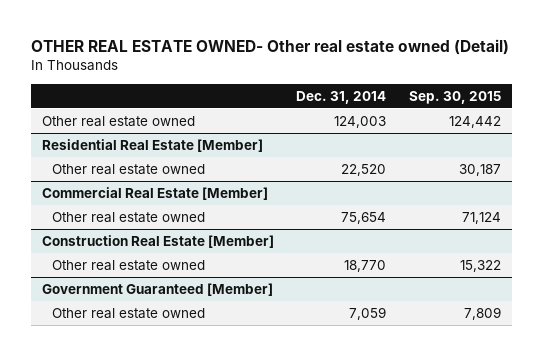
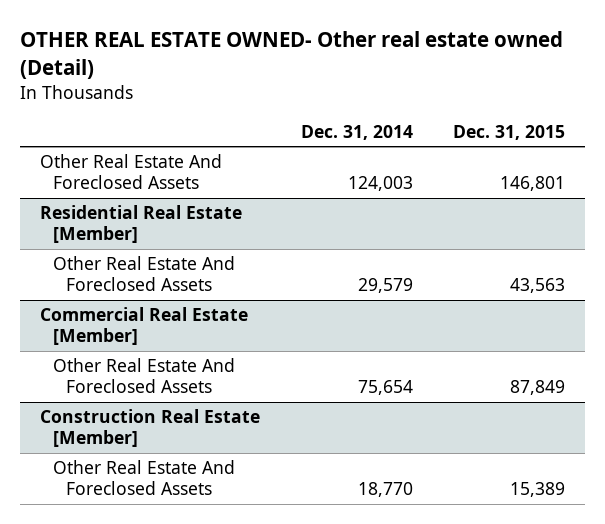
- | Dec. 31, 2014 | Sep. 30, 2015
+ | Dec. 31, 2014 | Dec. 31, 2015
- Other real estate owned | 124,003 | 124,442
+ Other Real Estate And Foreclosed Assets | 124,003 | 146,801
@ Residential Real Estate [Member]
- Other real estate owned | 22,520 | 30,187
+ Other Real Estate And Foreclosed Assets | 29,579 | 43,563
@ Commercial Real Estate [Member]
- Other real estate owned | 75,654 | 71,124
+ Other Real Estate And Foreclosed Assets | 75,654 | 87,849
@ Construction Real Estate [Member]
- Other real estate owned | 18,770 | 15,322
- Government Guaranteed [Member]
- Other real estate owned | 7,059 | 7,809
@ Construction Real Estate [Member]
+ Other Real Estate And Foreclosed Assets | 18,770 | 15,389

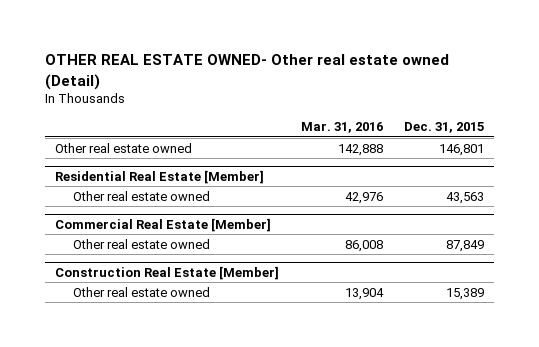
- | Dec. 31, 2014 | Dec. 31, 2015
+ | Mar. 31, 2016 | Dec. 31, 2015
- Other Real Estate And Foreclosed Assets | 124,003 | 146,801
+ Other real estate owned | 142,888 | 146,801
@ Residential Real Estate [Member]
- Other Real Estate And Foreclosed Assets | 29,579 | 43,563
+ Other real estate owned | 42,976 | 43,563
@ Commercial Real Estate [Member]
- Other Real Estate And Foreclosed Assets | 75,654 | 87,849
+ Other real estate owned | 86,008 | 87,849
@ Construction Real Estate [Member]
- Other Real Estate And Foreclosed Assets | 18,770 | 15,389
+ Other real estate owned | 13,904 | 15,389

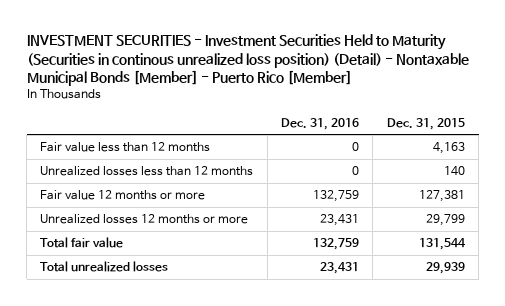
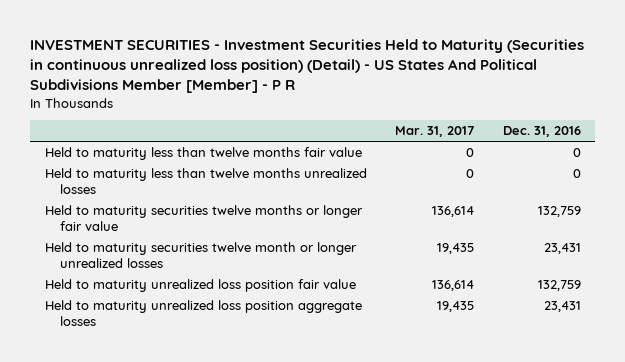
- INVESTMENT SECURITIES - Investment Securities Held to Maturity (Securities in continous unrealized loss position) (Detail) - Nontaxable Municipal Bonds [Member] - Puerto Rico [Member]
+ INVESTMENT SECURITIES - Investment Securities Held to Maturity (Securities in continuous unrealized loss position) (Detail) - US States And Political Subdivisions Member [Member] - P R
- | Dec. 31, 2016 | Dec. 31, 2015
+ | Mar. 31, 2017 | Dec. 31, 2016
- Fair value less than 12 months | 0 | 4,163
- Unrealized losses less than 12 months | 0 | 140
- Fair value 12 months or more | 132,759 | 127,381
- Unrealized losses 12 months or more | 23,431 | 29,799
- Total fair value | 132,759 | 131,544
- Total unrealized losses | 23,431 | 29,939
+ Held to maturity less than twelve months fair value | 0 | 0
+ Held to maturity less than twelve months unrealized losses | 0 | 0
+ Held to maturity securities twelve months or longer fair value | 136,614 | 132,759
+ Held to maturity securities twelve month or longer unrealized losses | 19,435 | 23,431
+ Held to maturity unrealized loss position fair value | 136,614 | 132,759
+ Held to maturity unrealized loss position aggregate losses | 19,435 | 23,431

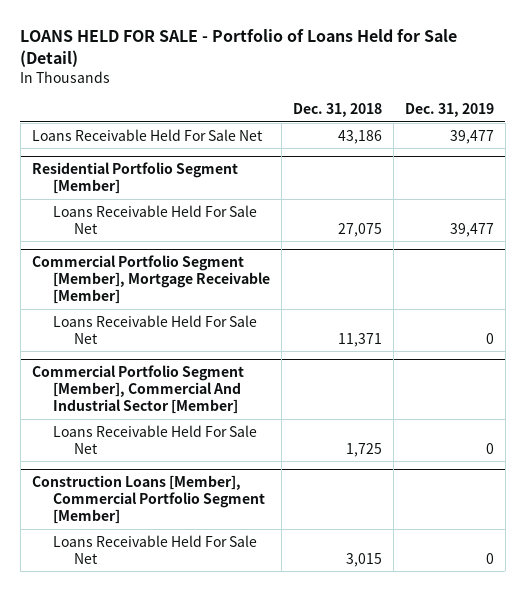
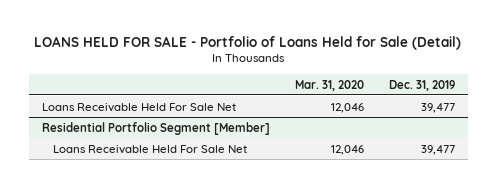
- | Dec. 31, 2018 | Dec. 31, 2019
+ | Mar. 31, 2020 | Dec. 31, 2019
- Commercial Portfolio Segment [Member], Mortgage Receivable [Member]
- Loans Receivable Held For Sale Net | 11,371 | 0
- Commercial Portfolio Segment [Member], Commercial And Industrial Sector [Member]
- Loans Receivable Held For Sale Net | 1,725 | 0
- Construction Loans [Member], Commercial Portfolio Segment [Member]
- Loans Receivable Held For Sale Net | 3,015 | 0

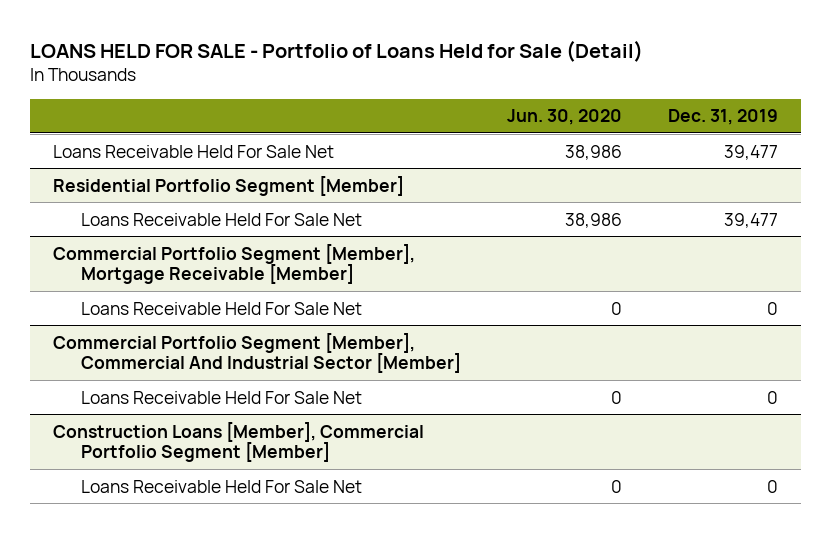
- | Mar. 31, 2020 | Dec. 31, 2019
+ | Jun. 30, 2020 | Dec. 31, 2019
+ Commercial Portfolio Segment [Member], Mortgage Receivable [Member]
+ Loans Receivable Held For Sale Net | 0 | 0
+ Commercial Portfolio Segment [Member], Commercial And Industrial Sector [Member]
+ Loans Receivable Held For Sale Net | 0 | 0
+ Construction Loans [Member], Commercial Portfolio Segment [Member]
+ Loans Receivable Held For Sale Net | 0 | 0

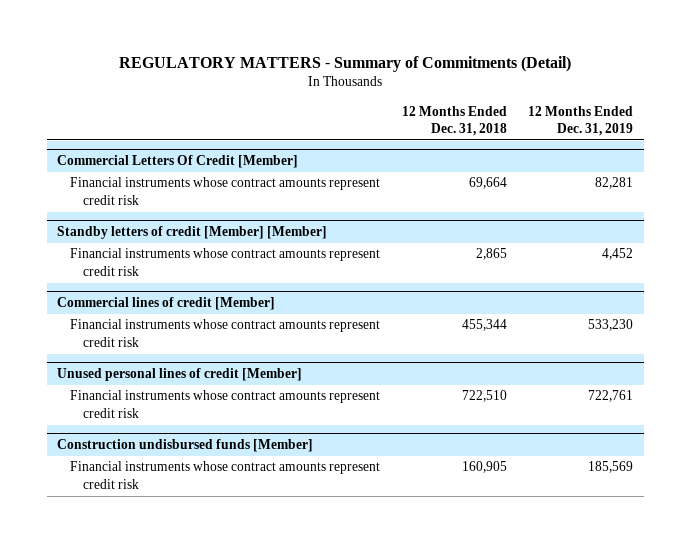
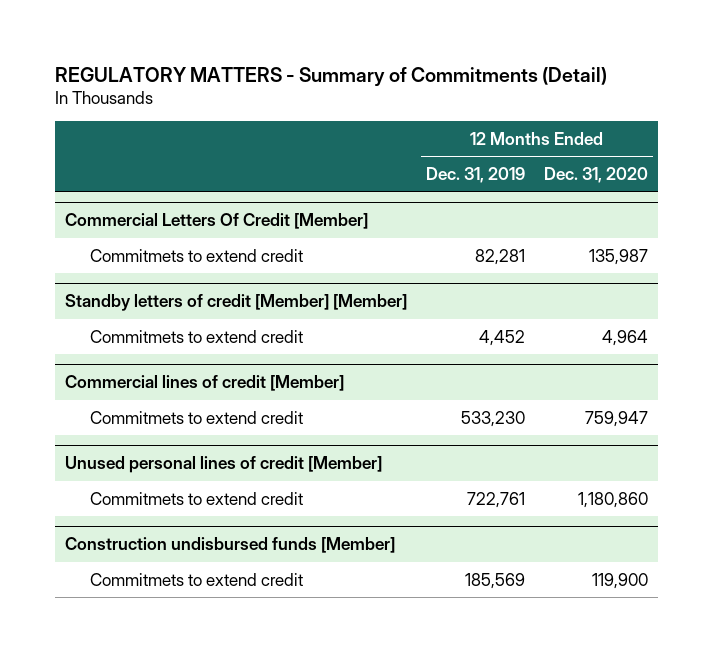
- | 12 Months Ended Dec. 31, 2018 | 12 Months Ended Dec. 31, 2019
+ | 12 Months Ended Dec. 31, 2019 | 12 Months Ended Dec. 31, 2020
@ Commercial Letters Of Credit [Member]
- Financial instruments whose contract amounts represent credit risk | 69,664 | 82,281
+ Commitmets to extend credit | 82,281 | 135,987
@ Standby letters of credit [Member] [Member]
- Financial instruments whose contract amounts represent credit risk | 2,865 | 4,452
+ Commitmets to extend credit | 4,452 | 4,964
@ Commercial lines of credit [Member]
- Financial instruments whose contract amounts represent credit risk | 455,344 | 533,230
+ Commitmets to extend credit | 533,230 | 759,947
@ Unused personal lines of credit [Member]
- Financial instruments whose contract amounts represent credit risk | 722,510 | 722,761
+ Commitmets to extend credit | 722,761 | 1,180,860
@ Construction undisbursed funds [Member]
- Financial instruments whose contract amounts represent credit risk | 160,905 | 185,569
+ Commitmets to extend credit | 185,569 | 119,900

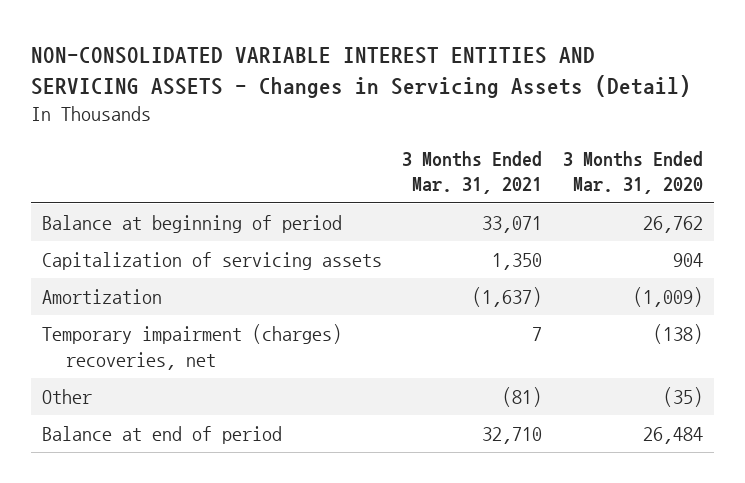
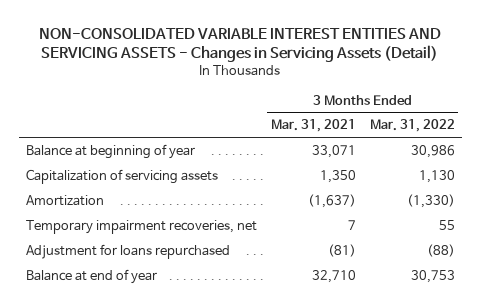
- | 3 Months Ended Mar. 31, 2021 | 3 Months Ended Mar. 31, 2020
+ | 3 Months Ended Mar. 31, 2021 | 3 Months Ended Mar. 31, 2022
- Balance at beginning of period | 33,071 | 26,762
+ Balance at beginning of year | 33,071 | 30,986
- Temporary impairment (charges) recoveries, net | 7 | (138)
- Other | (81) | (35)
- Balance at end of period | 32,710 | 26,484
+ Temporary impairment recoveries, net | 7 | 55
+ Adjustment for loans repurchased | (81) | (88)
+ Balance at end of year | 32,710 | 30,753

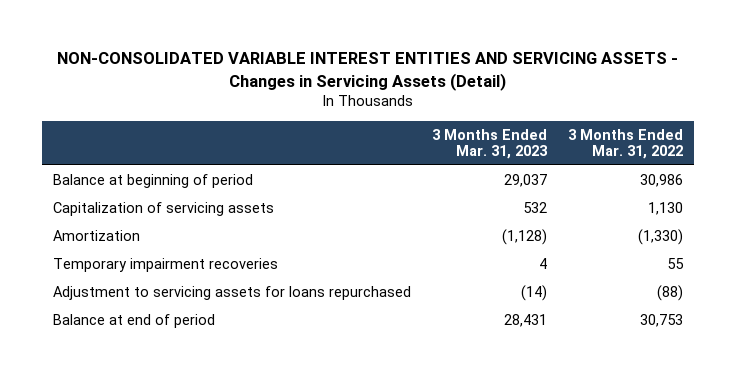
- | 3 Months Ended Mar. 31, 2021 | 3 Months Ended Mar. 31, 2022
+ | 3 Months Ended Mar. 31, 2023 | 3 Months Ended Mar. 31, 2022
- Balance at beginning of year | 33,071 | 30,986
+ Balance at beginning of period | 29,037 | 30,986
- Temporary impairment recoveries, net | 7 | 55
- Adjustment for loans repurchased | (81) | (88)
- Balance at end of year | 32,710 | 30,753
+ Temporary impairment recoveries | 4 | 55
+ Adjustment to servicing assets for loans repurchased | (14) | (88)
+ Balance at end of period | 28,431 | 30,753

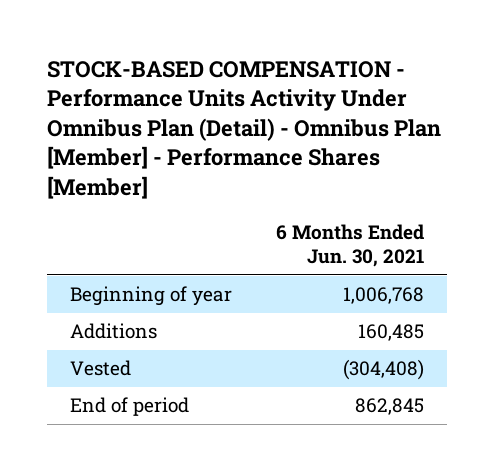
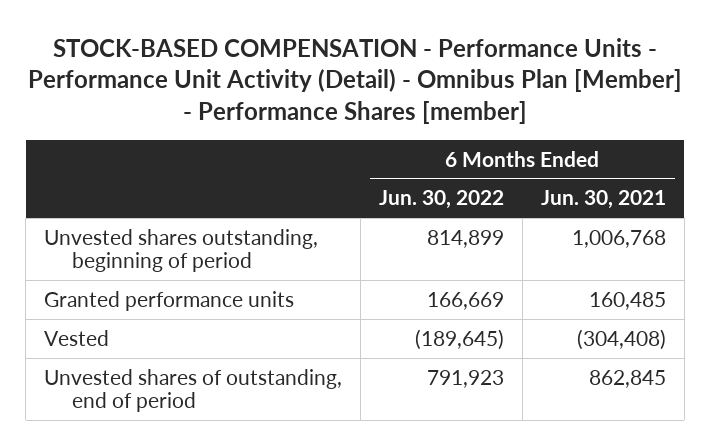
- STOCK-BASED COMPENSATION - Performance Units Activity Under Omnibus Plan (Detail) - Omnibus Plan [Member] - Performance Shares [Member]
+ STOCK-BASED COMPENSATION - Performance Units - Performance Unit Activity (Detail) - Omnibus Plan [Member] - Performance Shares [member]
- | 6 Months Ended Jun. 30, 2021
+ | 6 Months Ended Jun. 30, 2022 | 6 Months Ended Jun. 30, 2021
- Beginning of year | 1,006,768
- Additions | 160,485
+ Unvested shares outstanding, beginning of period | 814,899 | 1,006,768
+ Granted performance units | 166,669 | 160,485
- End of period | 862,845
+ Unvested shares of outstanding, end of period | 791,923 | 862,845

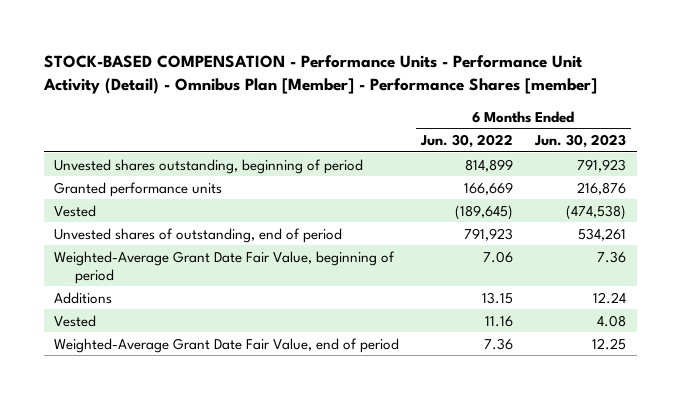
- | 6 Months Ended Jun. 30, 2022 | 6 Months Ended Jun. 30, 2021
+ | 6 Months Ended Jun. 30, 2022 | 6 Months Ended Jun. 30, 2023
+ Weighted-Average Grant Date Fair Value, beginning of period | 7.06 | 7.36
+ Additions | 13.15 | 12.24
+ Vested | 11.16 | 4.08
+ Weighted-Average Grant Date Fair Value, end of period | 7.36 | 12.25

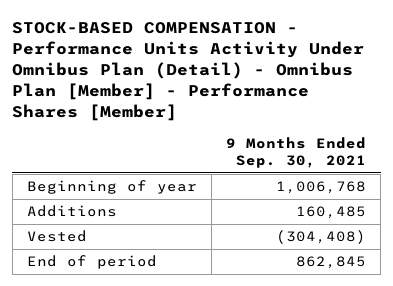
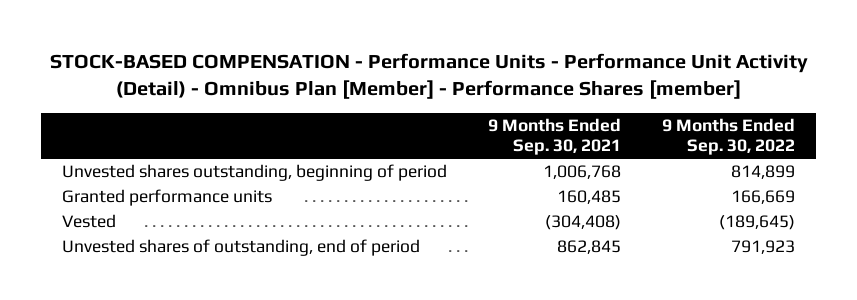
- STOCK-BASED COMPENSATION - Performance Units Activity Under Omnibus Plan (Detail) - Omnibus Plan [Member] - Performance Shares [Member]
+ STOCK-BASED COMPENSATION - Performance Units - Performance Unit Activity (Detail) - Omnibus Plan [Member] - Performance Shares [member]
- | 9 Months Ended Sep. 30, 2021
+ | 9 Months Ended Sep. 30, 2021 | 9 Months Ended Sep. 30, 2022
- Beginning of year | 1,006,768
- Additions | 160,485
+ Unvested shares outstanding, beginning of period | 1,006,768 | 814,899
+ Granted performance units | 160,485 | 166,669
- End of period | 862,845
+ Unvested shares of outstanding, end of period | 862,845 | 791,923

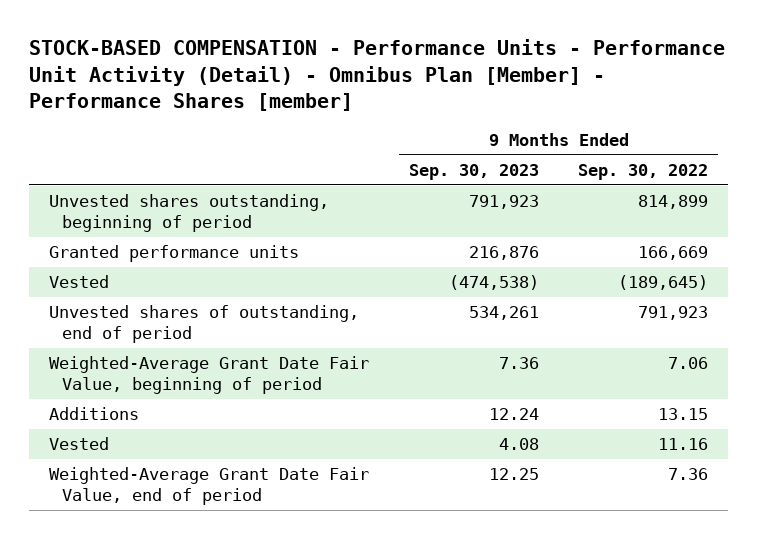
- | 9 Months Ended Sep. 30, 2021 | 9 Months Ended Sep. 30, 2022
+ | 9 Months Ended Sep. 30, 2023 | 9 Months Ended Sep. 30, 2022
+ Weighted-Average Grant Date Fair Value, beginning of period | 7.36 | 7.06
+ Additions | 12.24 | 13.15
+ Vested | 4.08 | 11.16
+ Weighted-Average Grant Date Fair Value, end of period | 12.25 | 7.36

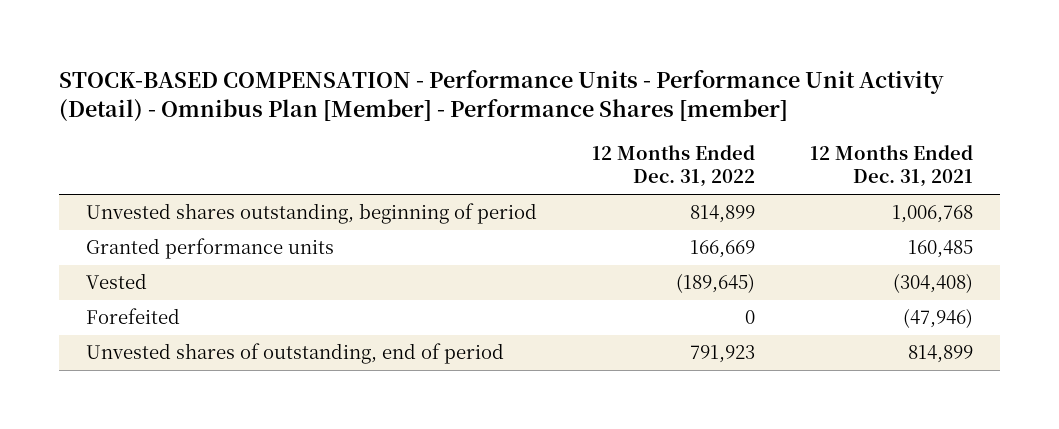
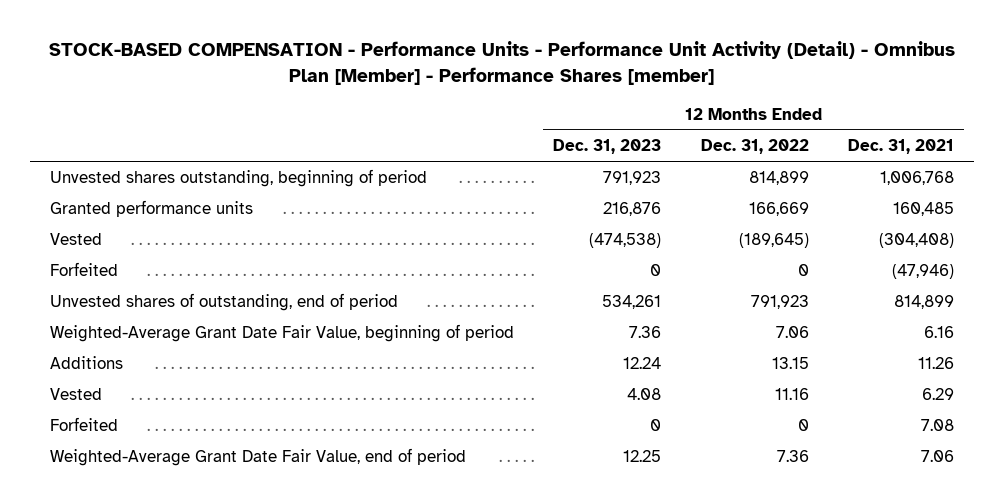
- | 12 Months Ended Dec. 31, 2022 | 12 Months Ended Dec. 31, 2021
+ | 12 Months Ended Dec. 31, 2023 | 12 Months Ended Dec. 31, 2022 | 12 Months Ended Dec. 31, 2021
- Forefeited | 0 | (47,946)
+ Forfeited | 0 | 0 | (47,946)
+ Weighted-Average Grant Date Fair Value, beginning of period | 7.36 | 7.06 | 6.16
+ Additions | 12.24 | 13.15 | 11.26
+ Vested | 4.08 | 11.16 | 6.29
+ Forfeited | 0 | 0 | 7.08
+ Weighted-Average Grant Date Fair Value, end of period | 12.25 | 7.36 | 7.06

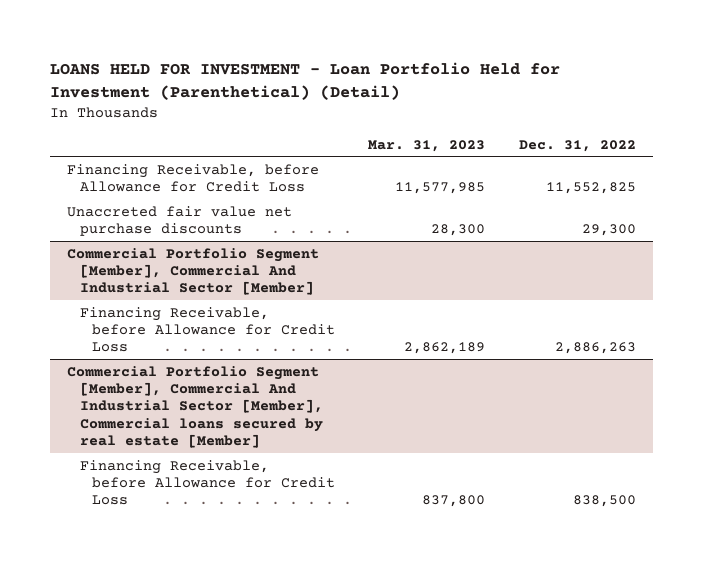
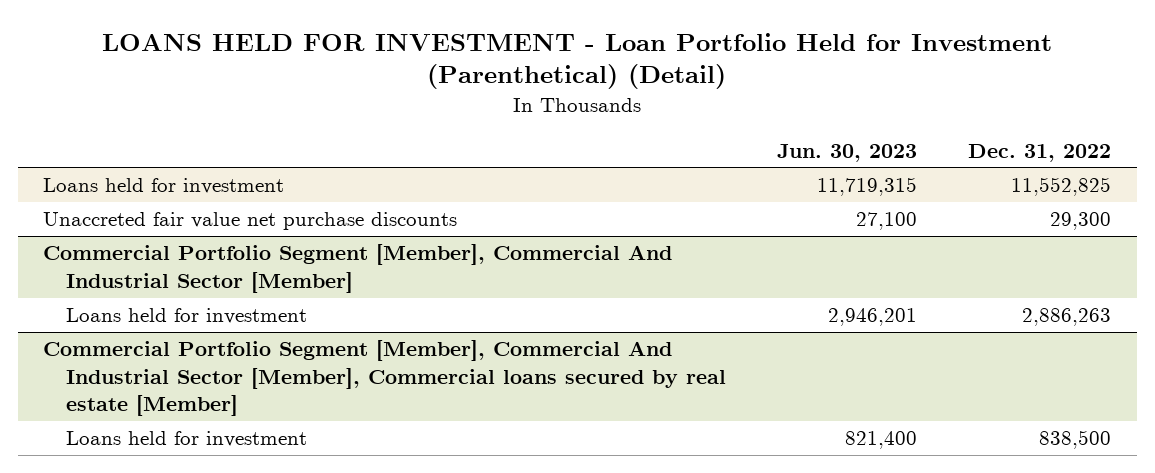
- | Mar. 31, 2023 | Dec. 31, 2022
+ | Jun. 30, 2023 | Dec. 31, 2022
- Financing Receivable, before Allowance for Credit Loss | 11,577,985 | 11,552,825
+ Loans held for investment | 11,719,315 | 11,552,825
@ Commercial Portfolio Segment [Member], Commercial And Industrial Sector [Member]
- Financing Receivable, before Allowance for Credit Loss | 2,862,189 | 2,886,263
+ Loans held for investment | 2,946,201 | 2,886,263
@ Commercial Portfolio Segment [Member], Commercial And Industrial Sector [Member], Commercial loans secured by real estate [Member]
- Financing Receivable, before Allowance for Credit Loss | 837,800 | 838,500
+ Loans held for investment | 821,400 | 838,500

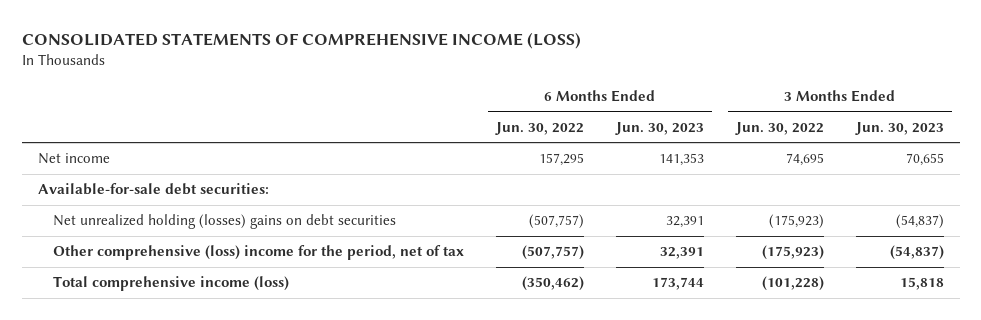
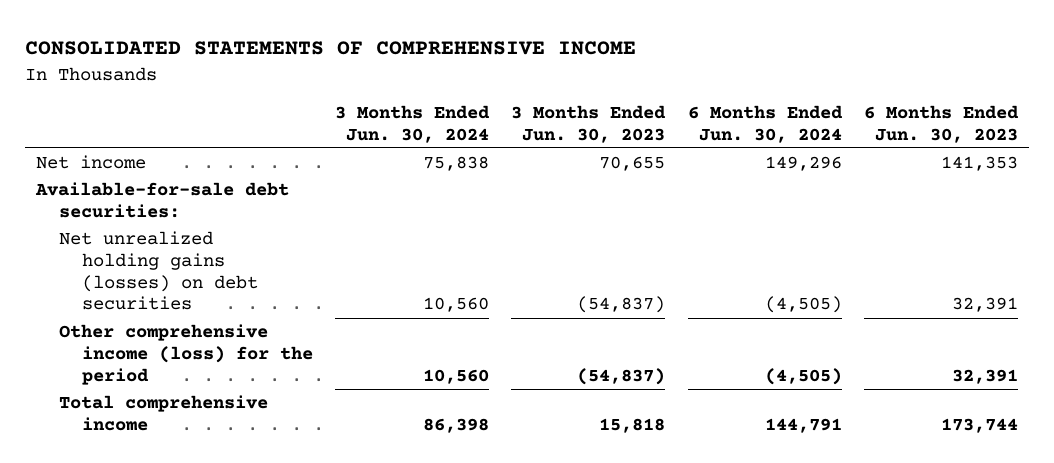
- CONSOLIDATED STATEMENTS OF COMPREHENSIVE INCOME (LOSS)
+ CONSOLIDATED STATEMENTS OF COMPREHENSIVE INCOME
- | 6 Months Ended Jun. 30, 2022 | 6 Months Ended Jun. 30, 2023 | 3 Months Ended Jun. 30, 2022 | 3 Months Ended Jun. 30, 2023
+ | 3 Months Ended Jun. 30, 2024 | 3 Months Ended Jun. 30, 2023 | 6 Months Ended Jun. 30, 2024 | 6 Months Ended Jun. 30, 2023
- Net unrealized holding (losses) gains on debt securities | (507,757) | 32,391 | (175,923) | (54,837)
- Other comprehensive (loss) income for the period, net of tax | (507,757) | 32,391 | (175,923) | (54,837)
- Total comprehensive income (loss) | (350,462) | 173,744 | (101,228) | 15,818
+ Net unrealized holding gains (losses) on debt securities | 10,560 | (54,837) | (4,505) | 32,391
+ Other comprehensive income (loss) for the period | 10,560 | (54,837) | (4,505) | 32,391
+ Total comprehensive income | 86,398 | 15,818 | 144,791 | 173,744

